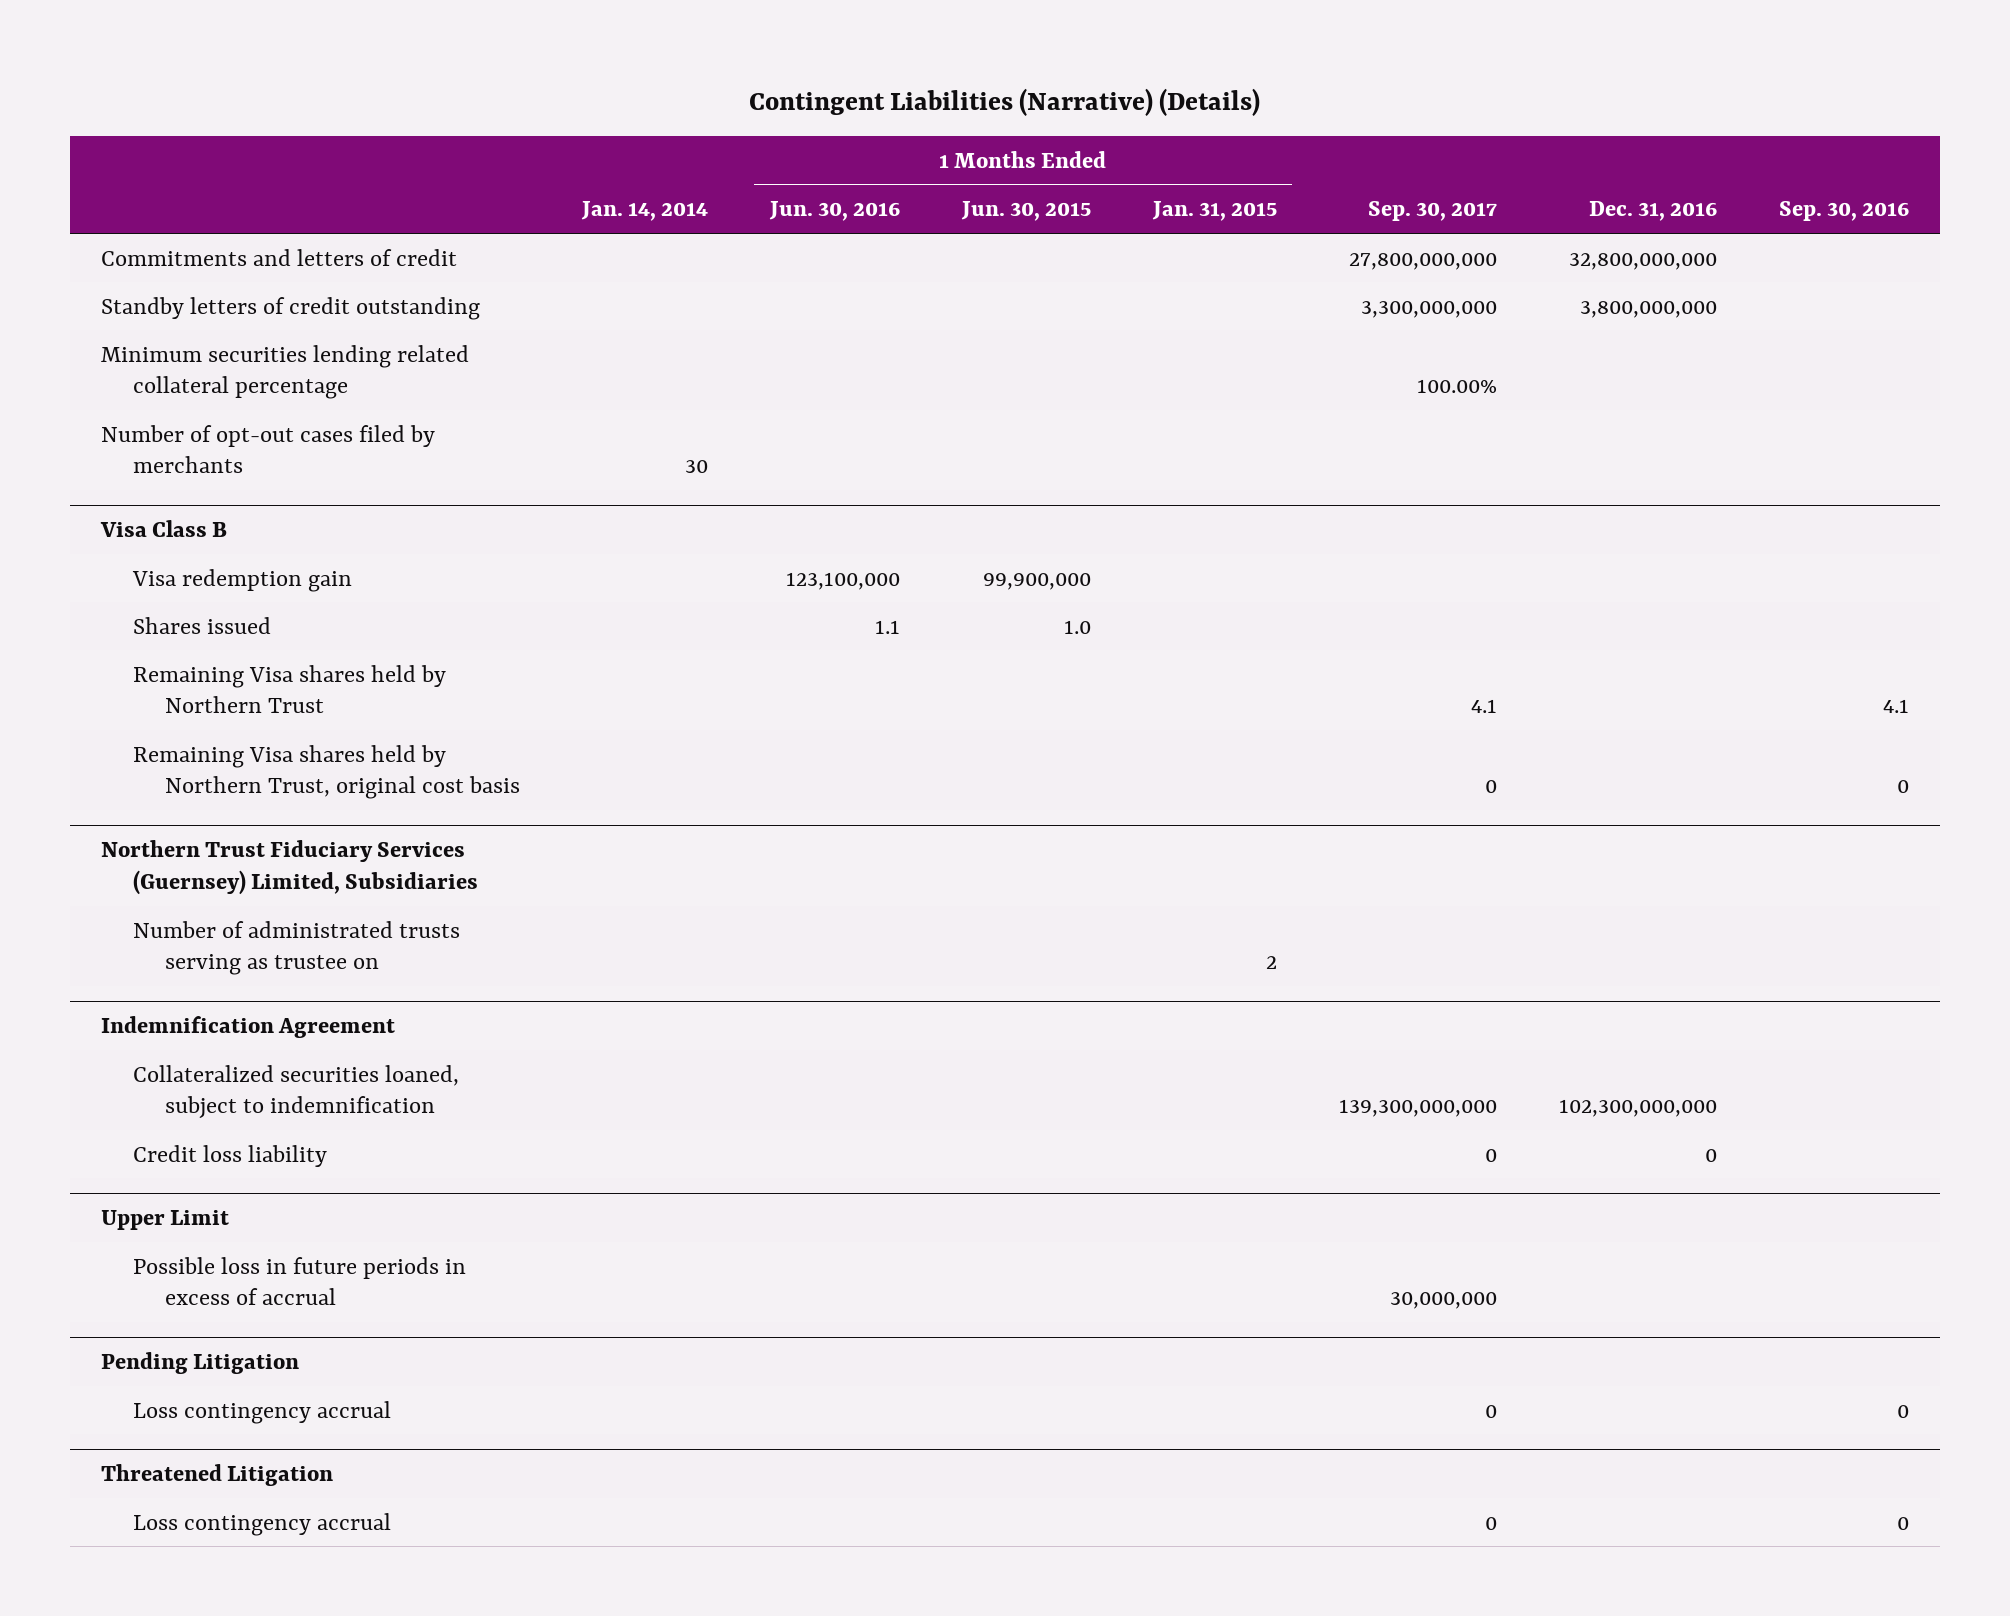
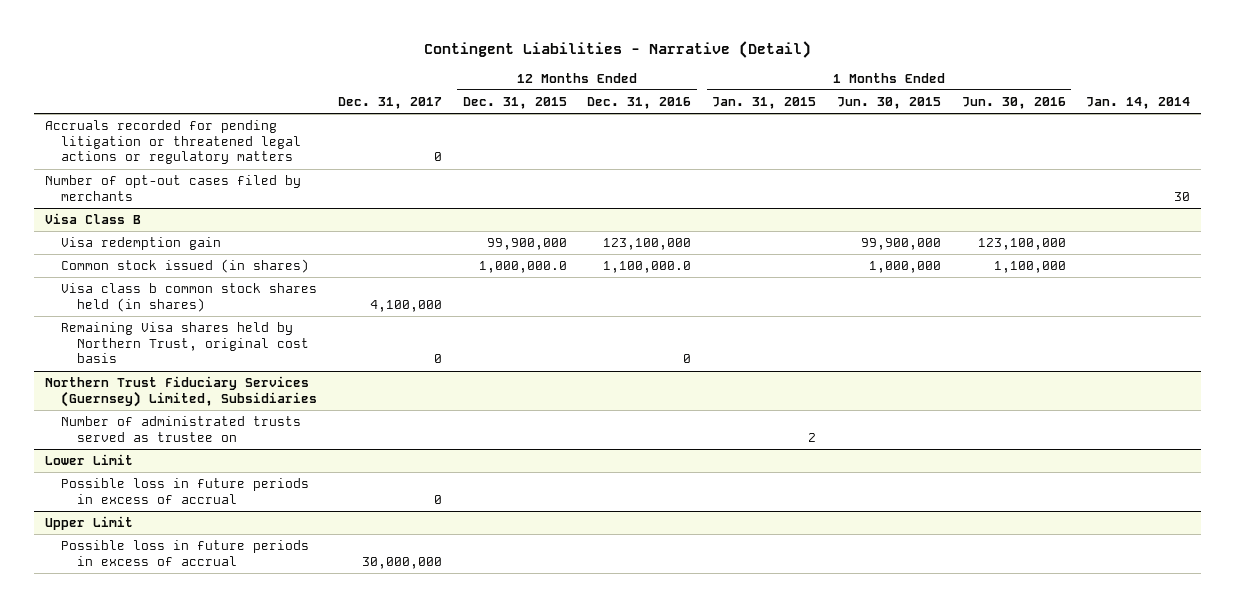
- Contingent Liabilities (Narrative) (Details)
+ Contingent Liabilities - Narrative (Detail)
- | Jan. 14, 2014 | 1 Months Ended Jun. 30, 2016 | 1 Months Ended Jun. 30, 2015 | 1 Months Ended Jan. 31, 2015 | Sep. 30, 2017 | Dec. 31, 2016 | Sep. 30, 2016
+ | Dec. 31, 2017 | 12 Months Ended Dec. 31, 2015 | 12 Months Ended Dec. 31, 2016 | 1 Months Ended Jan. 31, 2015 | 1 Months Ended Jun. 30, 2015 | 1 Months Ended Jun. 30, 2016 | Jan. 14, 2014
- Commitments and letters of credit | | | | | 27,800,000,000 | 32,800,000,000 |
- Standby letters of credit outstanding | | | | | 3,300,000,000 | 3,800,000,000 |
- Minimum securities lending related collateral percentage | | | | | 100.00% | |
+ Accruals recorded for pending litigation or threatened legal actions or regulatory matters | 0 | | | | | |
@ Visa Class B
- Shares issued | | 1.1 | 1.0 | | | |
- Remaining Visa shares held by Northern Trust | | | | | 4.1 | | 4.1
+ Common stock issued (in shares) | | 1,000,000.0 | 1,100,000.0 | | 1,000,000 | 1,100,000 |
+ Visa class b common stock shares held (in shares) | 4,100,000 | | | | | |
@ Northern Trust Fiduciary Services (Guernsey) Limited, Subsidiaries
- Number of administrated trusts serving as trustee on | | | | 2 | | |
- Indemnification Agreement
- Collateralized securities loaned, subject to indemnification | | | | | 139,300,000,000 | 102,300,000,000 |
- Credit loss liability | | | | | 0 | 0 |
@ Northern Trust Fiduciary Services (Guernsey) Limited, Subsidiaries
+ Number of administrated trusts served as trustee on | | | | 2 | | |
+ Lower Limit
+ Possible loss in future periods in excess of accrual | 0 | | | | | |
- Pending Litigation
- Loss contingency accrual | | | | | 0 | | 0
- Threatened Litigation
- Loss contingency accrual | | | | | 0 | | 0

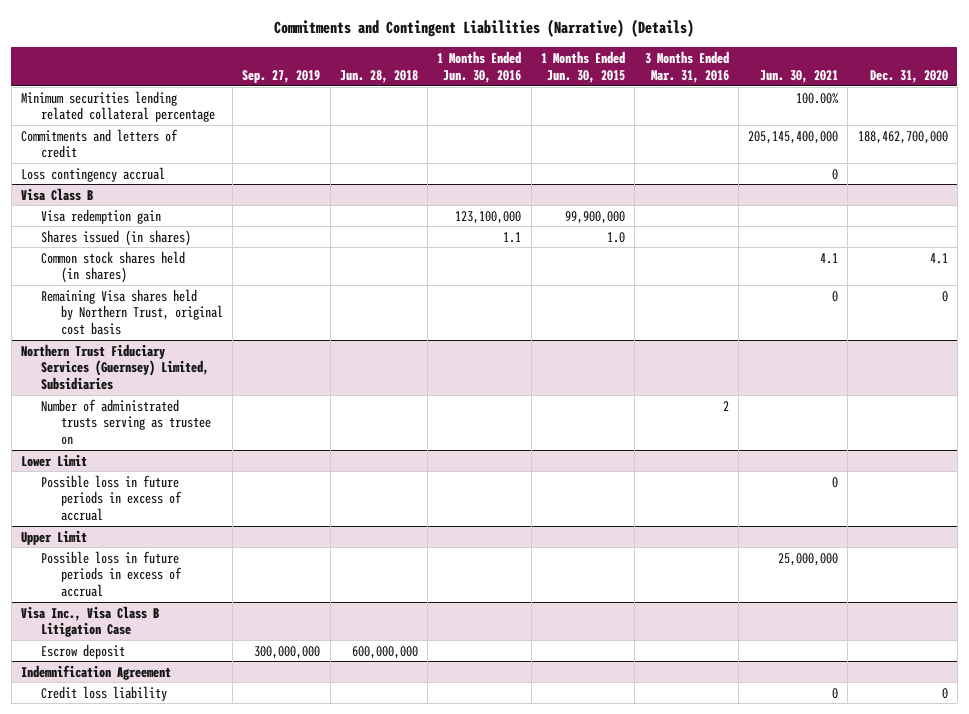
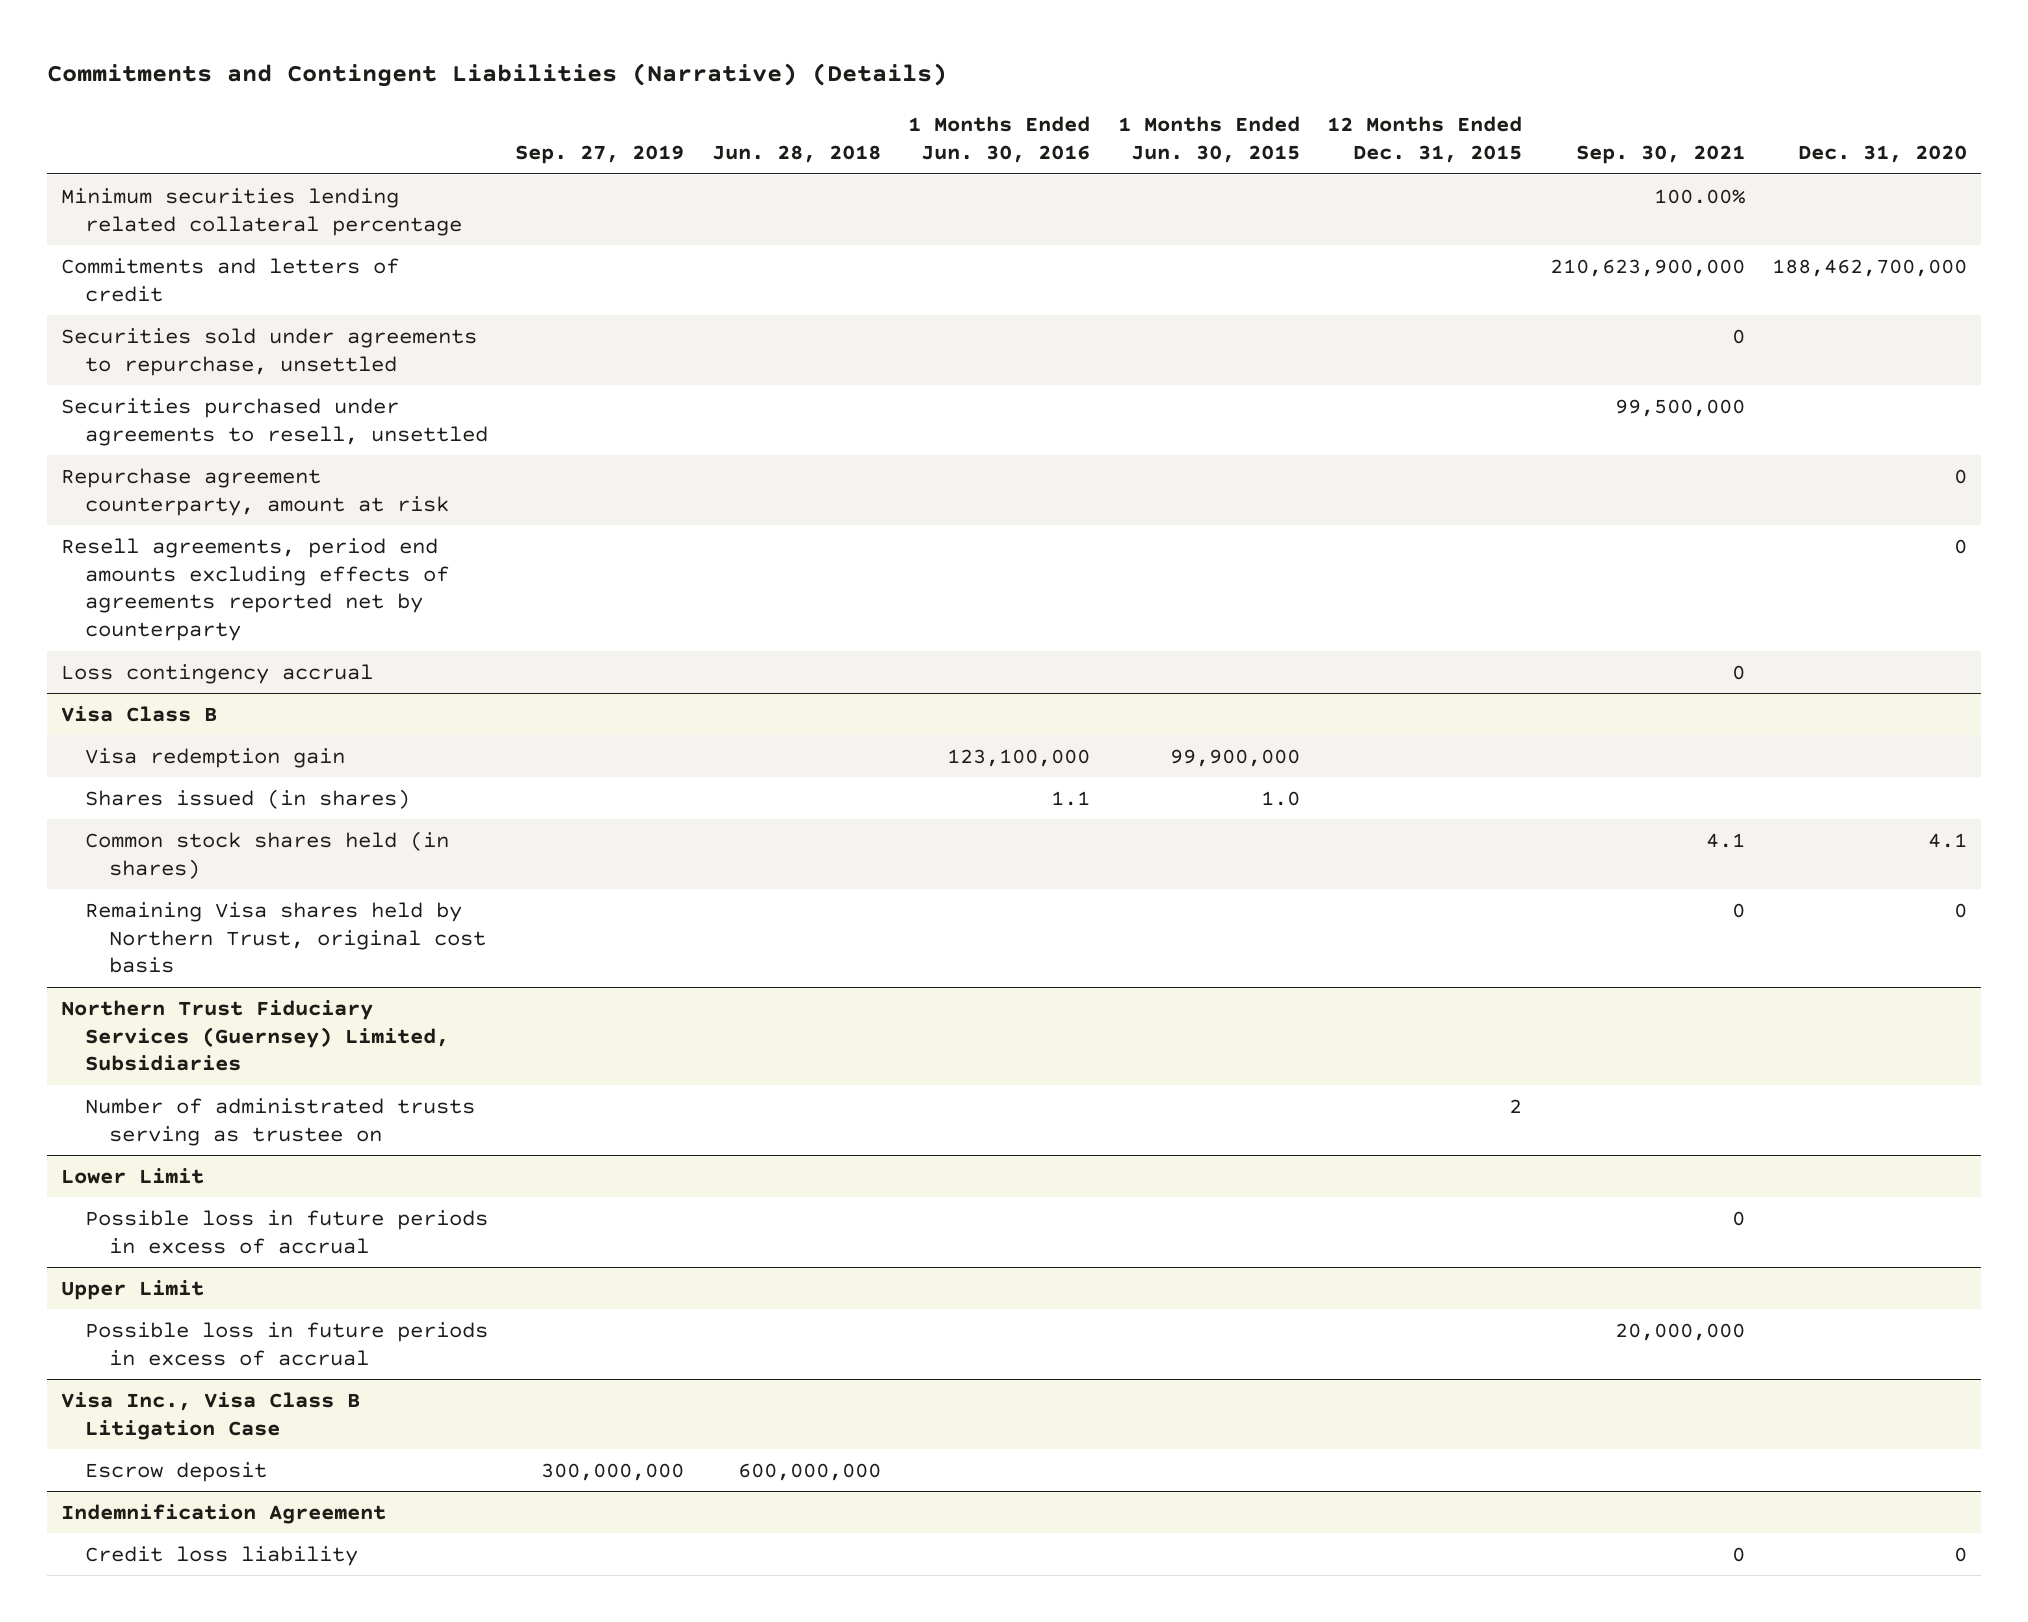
- | Sep. 27, 2019 | Jun. 28, 2018 | 1 Months Ended Jun. 30, 2016 | 1 Months Ended Jun. 30, 2015 | 3 Months Ended Mar. 31, 2016 | Jun. 30, 2021 | Dec. 31, 2020
+ | Sep. 27, 2019 | Jun. 28, 2018 | 1 Months Ended Jun. 30, 2016 | 1 Months Ended Jun. 30, 2015 | 12 Months Ended Dec. 31, 2015 | Sep. 30, 2021 | Dec. 31, 2020
+ Securities sold under agreements to repurchase, unsettled | | | | | | 0 |
+ Securities purchased under agreements to resell, unsettled | | | | | | 99,500,000 |
+ Repurchase agreement counterparty, amount at risk | | | | | | | 0
+ Resell agreements, period end amounts excluding effects of agreements reported net by counterparty | | | | | | | 0

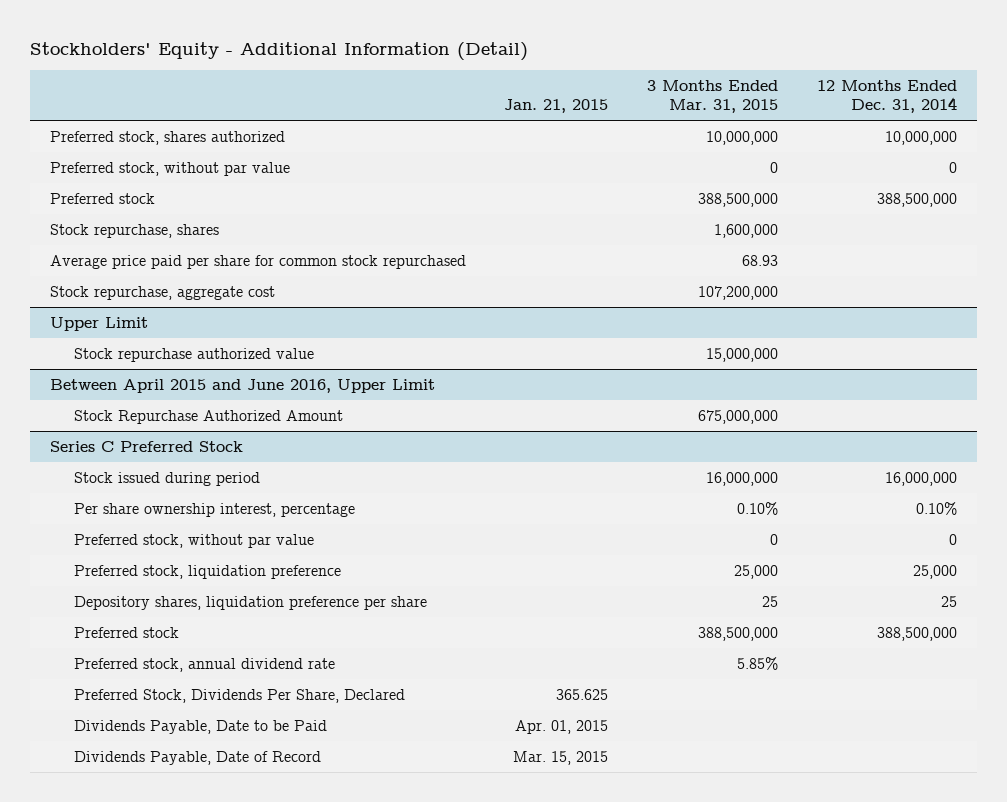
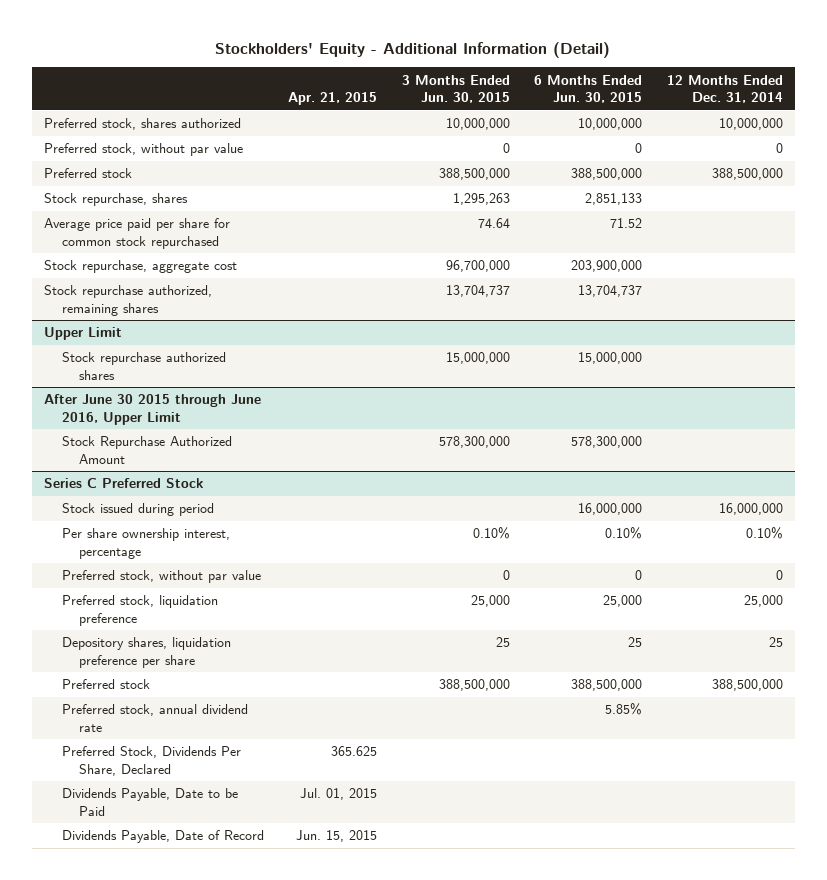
- | Jan. 21, 2015 | 3 Months Ended Mar. 31, 2015 | 12 Months Ended Dec. 31, 2014
+ | Apr. 21, 2015 | 3 Months Ended Jun. 30, 2015 | 6 Months Ended Jun. 30, 2015 | 12 Months Ended Dec. 31, 2014
+ Stock repurchase authorized, remaining shares | | 13,704,737 | 13,704,737 |
@ Upper Limit
- Stock repurchase authorized value | | 15,000,000 |
- Between April 2015 and June 2016, Upper Limit
- Stock Repurchase Authorized Amount | | 675,000,000 |
@ Upper Limit
+ Stock repurchase authorized shares | | 15,000,000 | 15,000,000 |
+ After June 30 2015 through June 2016, Upper Limit
+ Stock Repurchase Authorized Amount | | 578,300,000 | 578,300,000 |

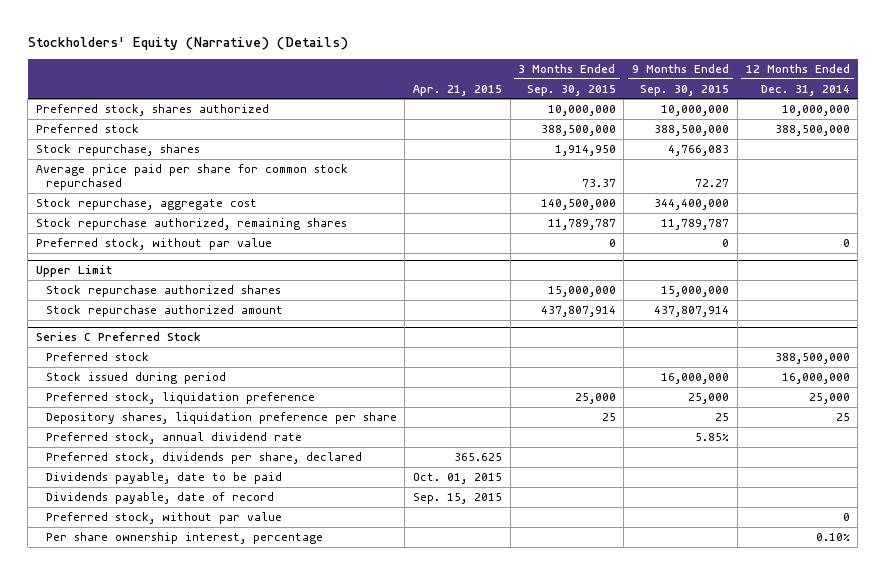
- Stockholders' Equity - Additional Information (Detail)
+ Stockholders' Equity (Narrative) (Details)
- | Apr. 21, 2015 | 3 Months Ended Jun. 30, 2015 | 6 Months Ended Jun. 30, 2015 | 12 Months Ended Dec. 31, 2014
+ | Apr. 21, 2015 | 3 Months Ended Sep. 30, 2015 | 9 Months Ended Sep. 30, 2015 | 12 Months Ended Dec. 31, 2014
moved down: Preferred stock, without par value | | 0 | 0 | 0
- After June 30 2015 through June 2016, Upper Limit
- Stock Repurchase Authorized Amount | | 578,300,000 | 578,300,000 |
@ Upper Limit
+ Stock repurchase authorized amount | | 437,807,914 | 437,807,914 |
@ Series C Preferred Stock
moved up: Preferred stock | | | | 388,500,000
- Preferred Stock, Dividends Per Share, Declared | 365.625 | | |
- Dividends Payable, Date to be Paid | Jul. 01, 2015 | | |
- Dividends Payable, Date of Record | Jun. 15, 2015 | | |
+ Preferred stock, dividends per share, declared | 365.625 | | |
+ Dividends payable, date to be paid | Oct. 01, 2015 | | |
+ Dividends payable, date of record | Sep. 15, 2015 | | |
moved down: Preferred stock, without par value | | | | 0
moved down: Per share ownership interest, percentage | | | | 0.10%

